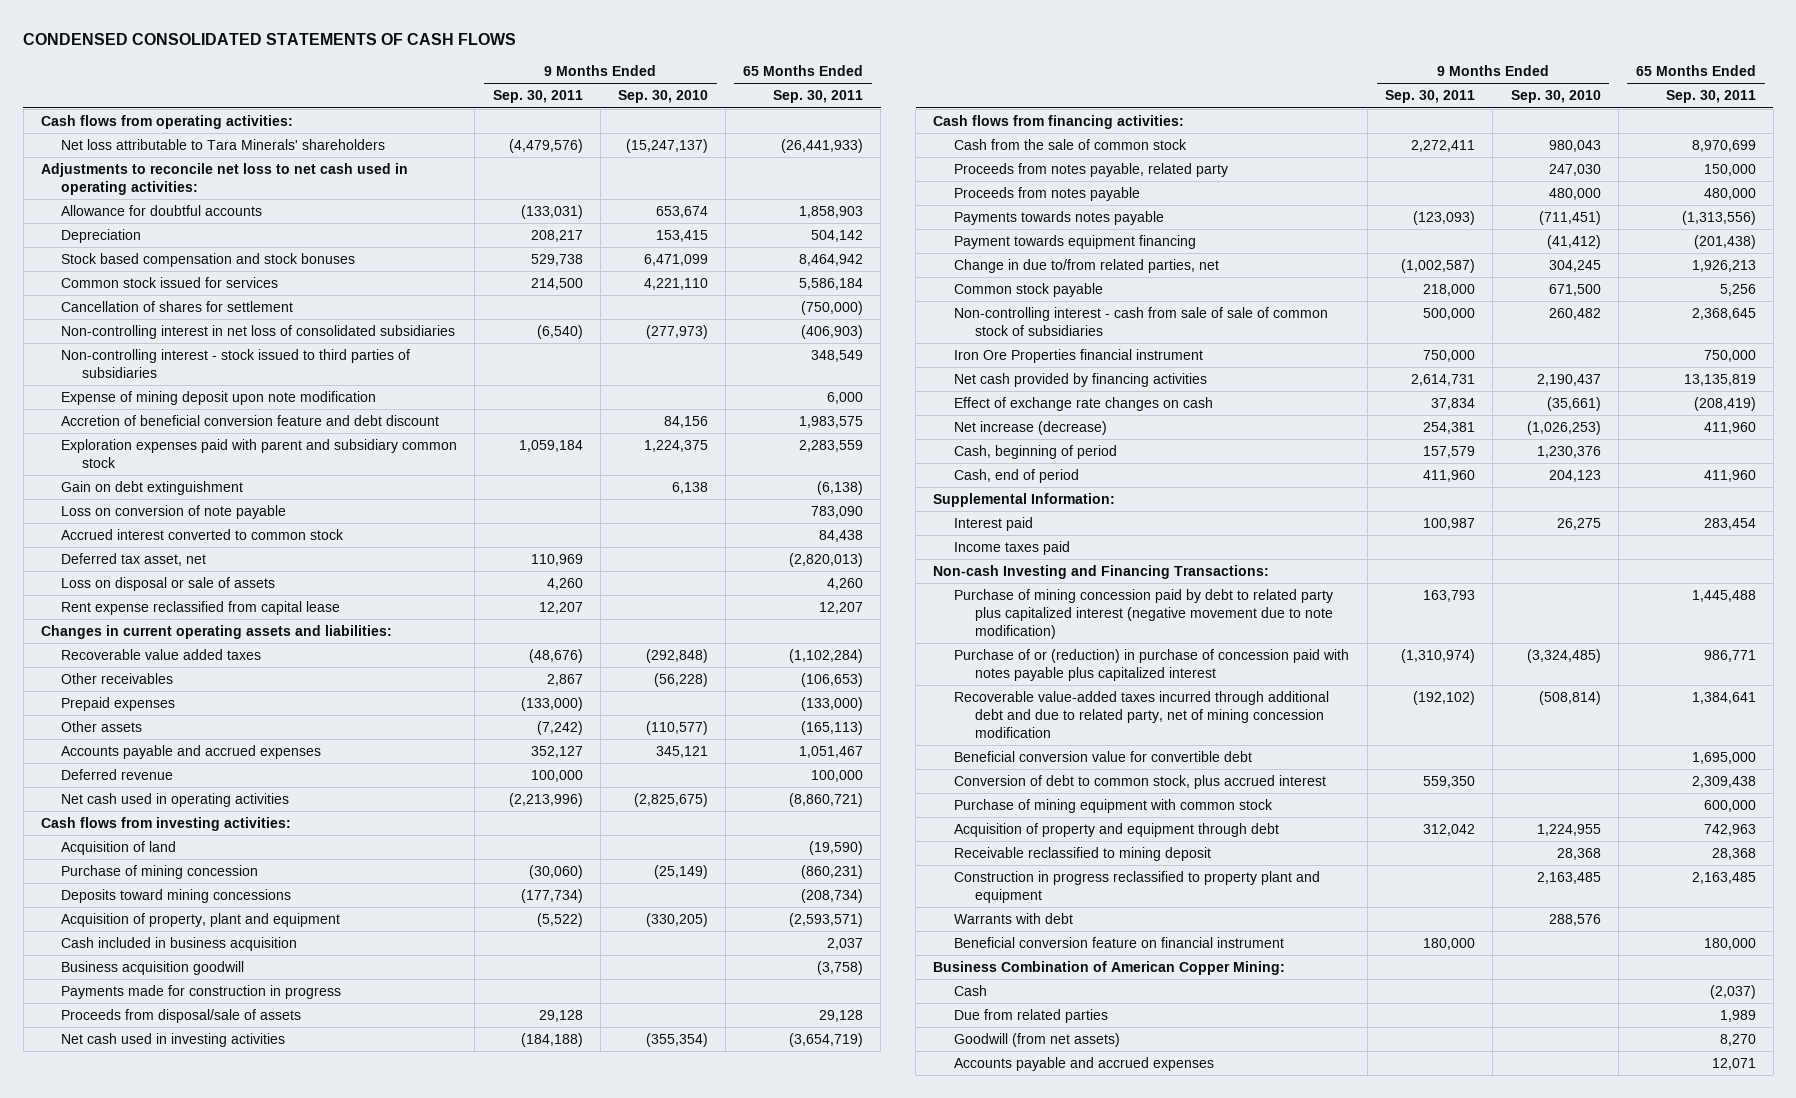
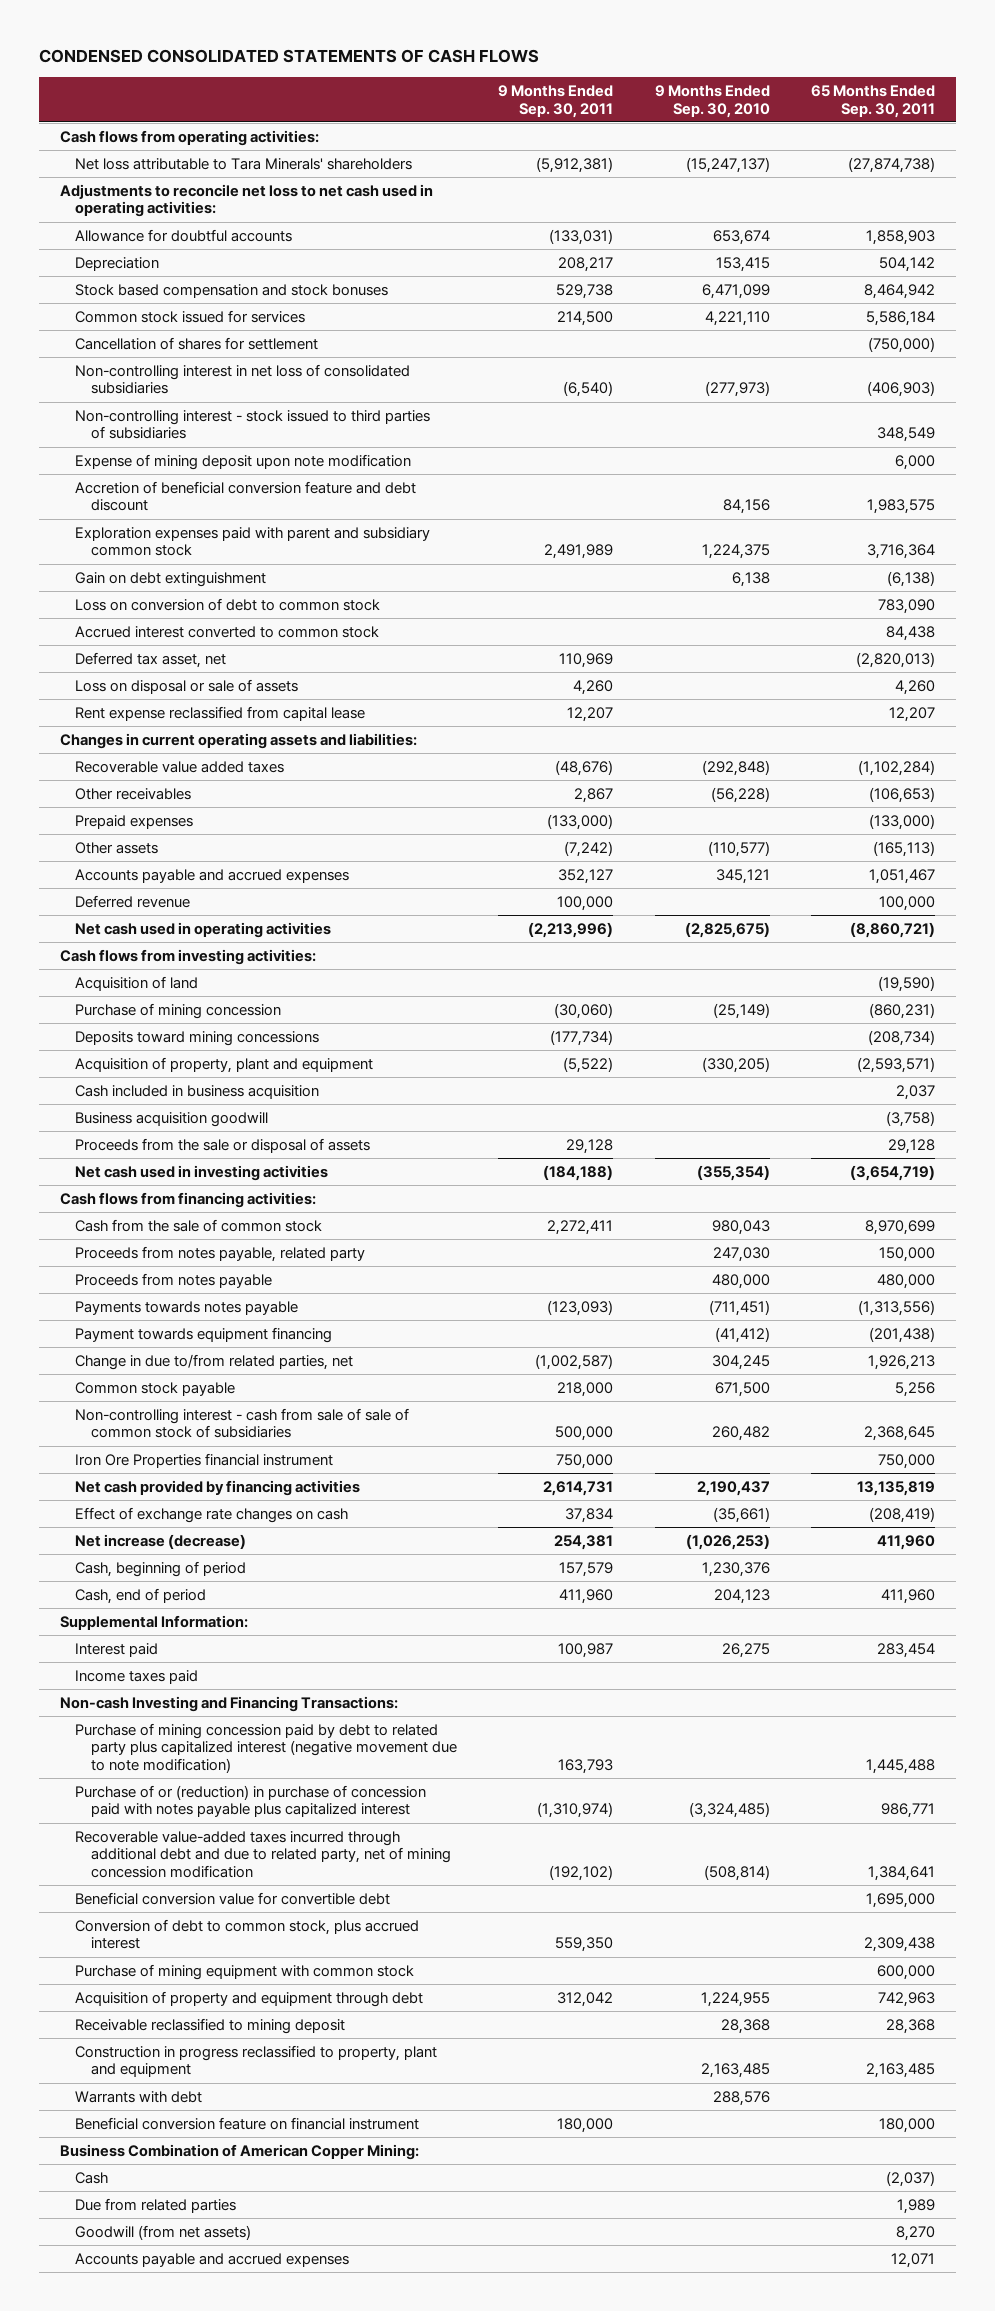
- Net loss attributable to Tara Minerals' shareholders | (4,479,576) | (15,247,137) | (26,441,933)
+ Net loss attributable to Tara Minerals' shareholders | (5,912,381) | (15,247,137) | (27,874,738)
- Exploration expenses paid with parent and subsidiary common stock | 1,059,184 | 1,224,375 | 2,283,559
+ Exploration expenses paid with parent and subsidiary common stock | 2,491,989 | 1,224,375 | 3,716,364
- Loss on conversion of note payable | | | 783,090
+ Loss on conversion of debt to common stock | | | 783,090
- Payments made for construction in progress
- Proceeds from disposal/sale of assets | 29,128 | | 29,128
+ Proceeds from the sale or disposal of assets | 29,128 | | 29,128
- Construction in progress reclassified to property plant and equipment | | 2,163,485 | 2,163,485
+ Construction in progress reclassified to property, plant and equipment | | 2,163,485 | 2,163,485

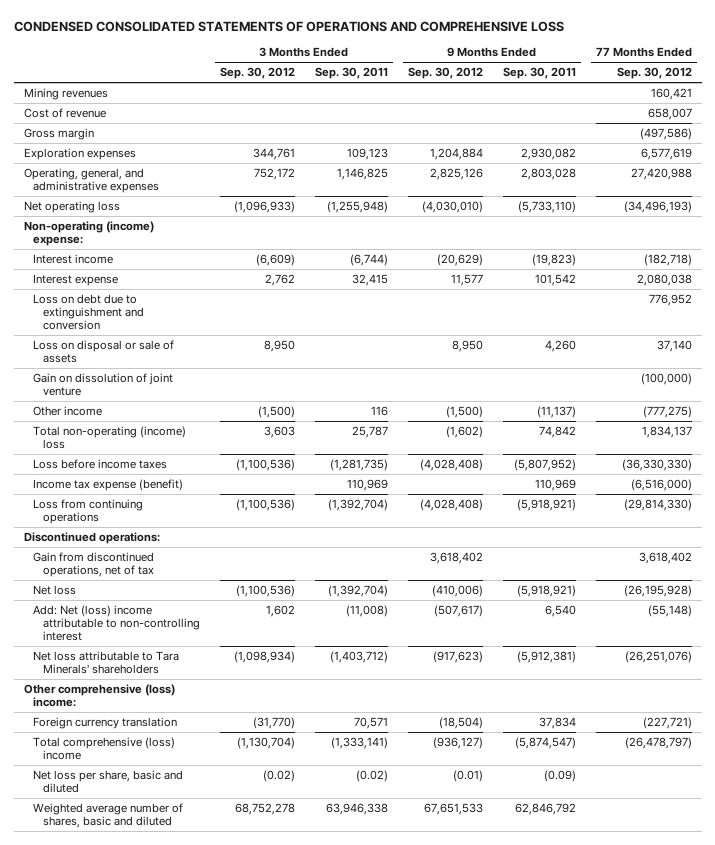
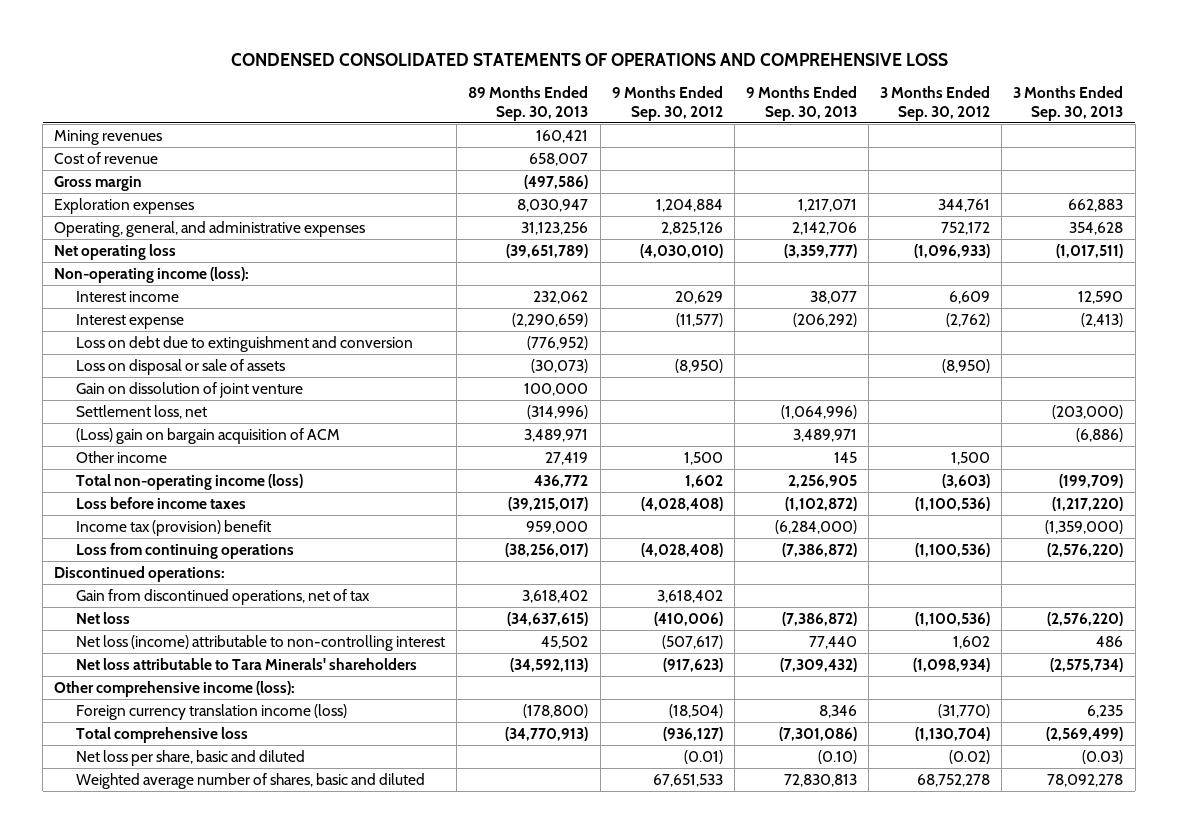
- | 3 Months Ended Sep. 30, 2012 | 3 Months Ended Sep. 30, 2011 | 9 Months Ended Sep. 30, 2012 | 9 Months Ended Sep. 30, 2011 | 77 Months Ended Sep. 30, 2012
+ | 89 Months Ended Sep. 30, 2013 | 9 Months Ended Sep. 30, 2012 | 9 Months Ended Sep. 30, 2013 | 3 Months Ended Sep. 30, 2012 | 3 Months Ended Sep. 30, 2013
- Non-operating (income) expense:
- Interest income | (6,609) | (6,744) | (20,629) | (19,823) | (182,718)
- Interest expense | 2,762 | 32,415 | 11,577 | 101,542 | 2,080,038
+ Non-operating income (loss):
+ Interest income | 232,062 | 20,629 | 38,077 | 6,609 | 12,590
+ Interest expense | (2,290,659) | (11,577) | (206,292) | (2,762) | (2,413)
- Loss on disposal or sale of assets | 8,950 | | 8,950 | 4,260 | 37,140
+ Loss on disposal or sale of assets | (30,073) | (8,950) | | (8,950) |
- Other income | (1,500) | 116 | (1,500) | (11,137) | (777,275)
- Total non-operating (income) loss | 3,603 | 25,787 | (1,602) | 74,842 | 1,834,137
+ Settlement loss, net | (314,996) | | (1,064,996) | | (203,000)
+ (Loss) gain on bargain acquisition of ACM | 3,489,971 | | 3,489,971 | | (6,886)
+ Other income | 27,419 | 1,500 | 145 | 1,500 |
+ Total non-operating income (loss) | 436,772 | 1,602 | 2,256,905 | (3,603) | (199,709)
- Income tax expense (benefit) | | 110,969 | | 110,969 | (6,516,000)
+ Income tax (provision) benefit | 959,000 | | (6,284,000) | | (1,359,000)
- Add: Net (loss) income attributable to non-controlling interest | 1,602 | (11,008) | (507,617) | 6,540 | (55,148)
+ Net loss (income) attributable to non-controlling interest | 45,502 | (507,617) | 77,440 | 1,602 | 486
- Other comprehensive (loss) income:
- Foreign currency translation | (31,770) | 70,571 | (18,504) | 37,834 | (227,721)
- Total comprehensive (loss) income | (1,130,704) | (1,333,141) | (936,127) | (5,874,547) | (26,478,797)
+ Other comprehensive income (loss):
+ Foreign currency translation income (loss) | (178,800) | (18,504) | 8,346 | (31,770) | 6,235
+ Total comprehensive loss | (34,770,913) | (936,127) | (7,301,086) | (1,130,704) | (2,569,499)

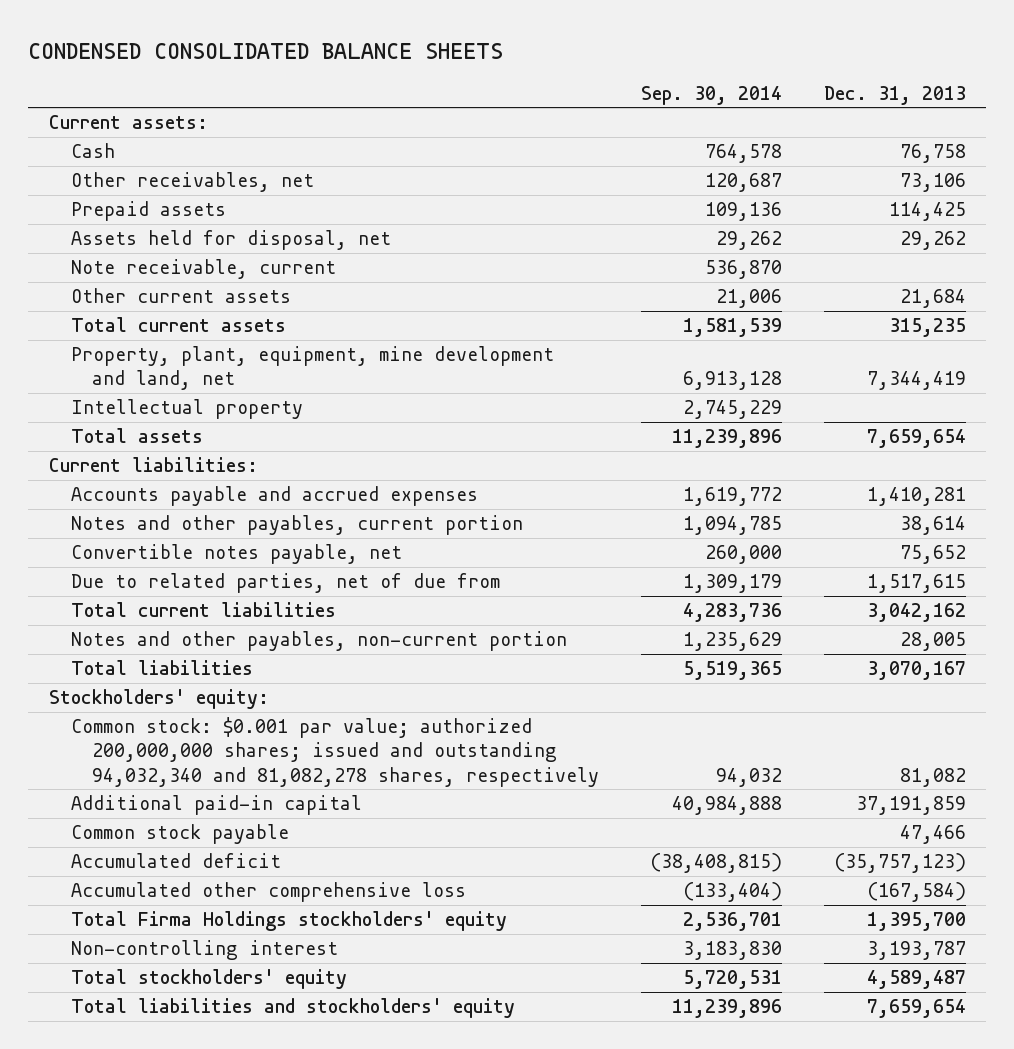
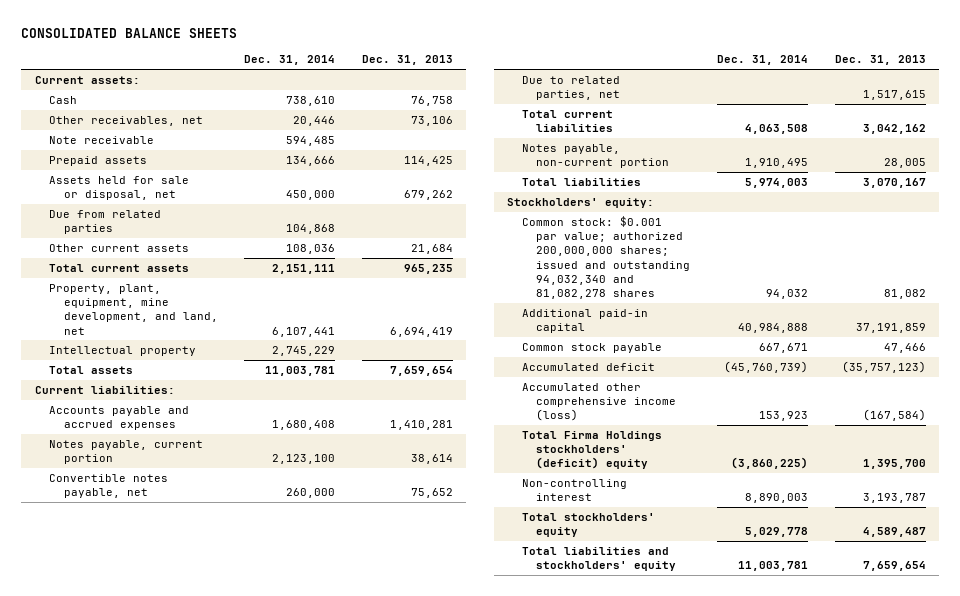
- CONDENSED CONSOLIDATED BALANCE SHEETS
+ CONSOLIDATED BALANCE SHEETS
- | Sep. 30, 2014 | Dec. 31, 2013
+ | Dec. 31, 2014 | Dec. 31, 2013
+ Note receivable | 594,485 |
- Assets held for disposal, net | 29,262 | 29,262
- Note receivable, current | 536,870 |
+ Assets held for sale or disposal, net | 450,000 | 679,262
+ Due from related parties | 104,868 |
- Total current assets | 1,581,539 | 315,235
- Property, plant, equipment, mine development and land, net | 6,913,128 | 7,344,419
+ Total current assets | 2,151,111 | 965,235
+ Property, plant, equipment, mine development, and land, net | 6,107,441 | 6,694,419
- Notes and other payables, current portion | 1,094,785 | 38,614
+ Notes payable, current portion | 2,123,100 | 38,614
- Due to related parties, net of due from | 1,309,179 | 1,517,615
+ Due to related parties, net | | 1,517,615
- Notes and other payables, non-current portion | 1,235,629 | 28,005
+ Notes payable, non-current portion | 1,910,495 | 28,005
- Common stock: $0.001 par value; authorized 200,000,000 shares; issued and outstanding 94,032,340 and 81,082,278 shares, respectively | 94,032 | 81,082
+ Common stock: $0.001 par value; authorized 200,000,000 shares; issued and outstanding 94,032,340 and 81,082,278 shares | 94,032 | 81,082
- Accumulated other comprehensive loss | (133,404) | (167,584)
- Total Firma Holdings stockholders' equity | 2,536,701 | 1,395,700
+ Accumulated other comprehensive income (loss) | 153,923 | (167,584)
+ Total Firma Holdings stockholders' (deficit) equity | (3,860,225) | 1,395,700

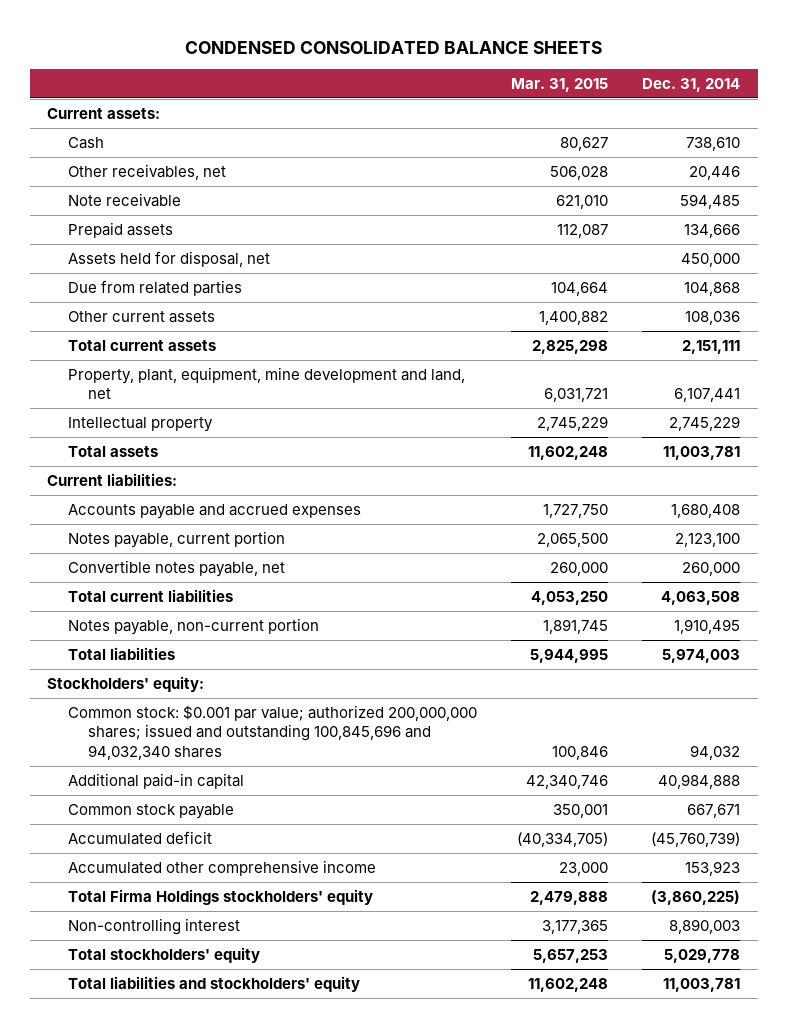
- CONSOLIDATED BALANCE SHEETS
+ CONDENSED CONSOLIDATED BALANCE SHEETS
- | Dec. 31, 2014 | Dec. 31, 2013
+ | Mar. 31, 2015 | Dec. 31, 2014
- Assets held for sale or disposal, net | 450,000 | 679,262
+ Assets held for disposal, net | | 450,000
- Property, plant, equipment, mine development, and land, net | 6,107,441 | 6,694,419
+ Property, plant, equipment, mine development and land, net | 6,031,721 | 6,107,441
- Due to related parties, net | | 1,517,615
- Common stock: $0.001 par value; authorized 200,000,000 shares; issued and outstanding 94,032,340 and 81,082,278 shares | 94,032 | 81,082
+ Common stock: $0.001 par value; authorized 200,000,000 shares; issued and outstanding 100,845,696 and 94,032,340 shares | 100,846 | 94,032
- Accumulated other comprehensive income (loss) | 153,923 | (167,584)
- Total Firma Holdings stockholders' (deficit) equity | (3,860,225) | 1,395,700
+ Accumulated other comprehensive income | 23,000 | 153,923
+ Total Firma Holdings stockholders' equity | 2,479,888 | (3,860,225)

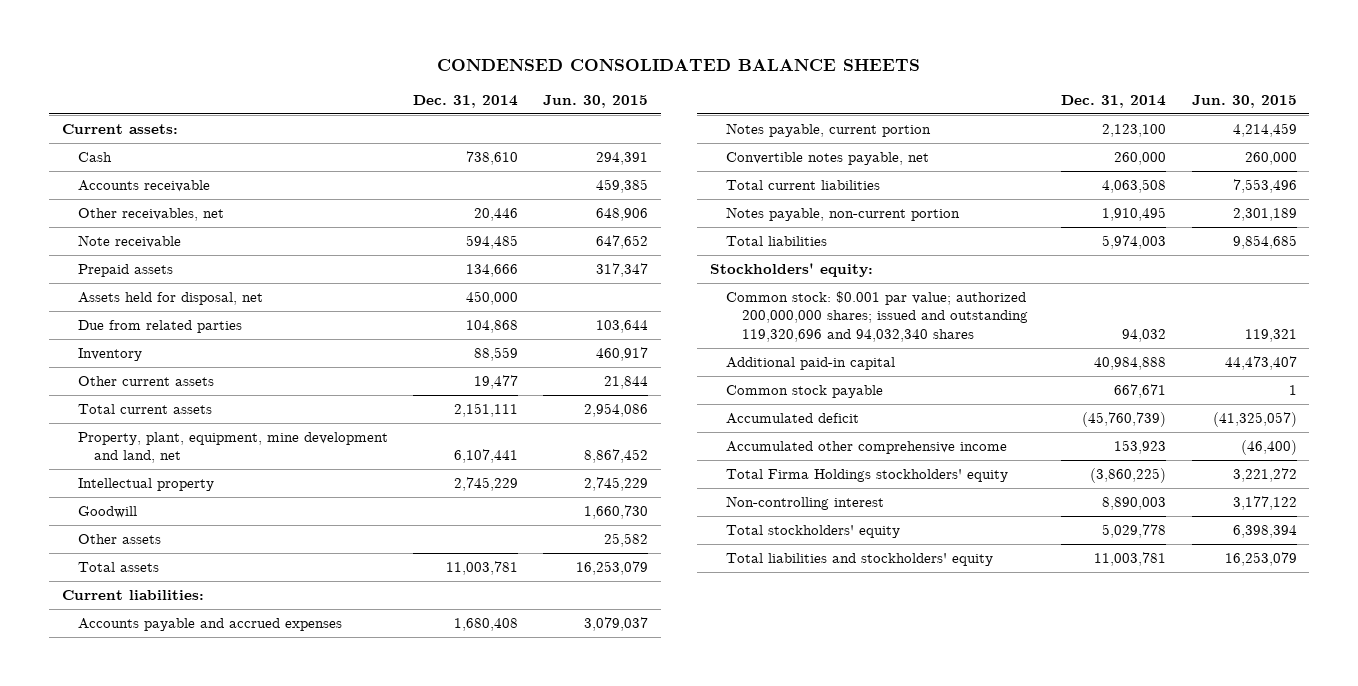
- | Mar. 31, 2015 | Dec. 31, 2014
+ | Dec. 31, 2014 | Jun. 30, 2015
+ Accounts receivable | | 459,385
- Other current assets | 1,400,882 | 108,036
+ Inventory | 88,559 | 460,917
+ Other current assets | 19,477 | 21,844
+ Goodwill | | 1,660,730
+ Other assets | | 25,582
- Common stock: $0.001 par value; authorized 200,000,000 shares; issued and outstanding 100,845,696 and 94,032,340 shares | 100,846 | 94,032
+ Common stock: $0.001 par value; authorized 200,000,000 shares; issued and outstanding 119,320,696 and 94,032,340 shares | 94,032 | 119,321

